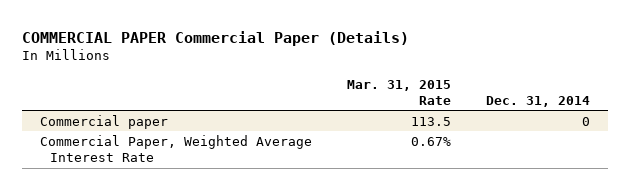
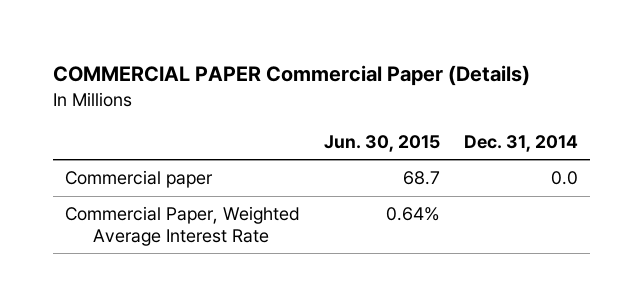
- | Mar. 31, 2015 Rate | Dec. 31, 2014
+ | Jun. 30, 2015 | Dec. 31, 2014
- Commercial paper | 113.5 | 0
+ Commercial paper | 68.7 | 0.0

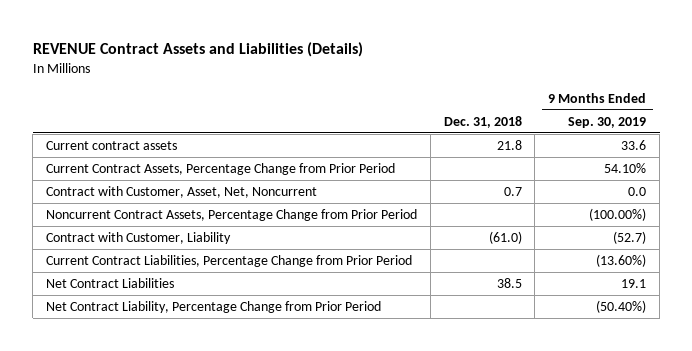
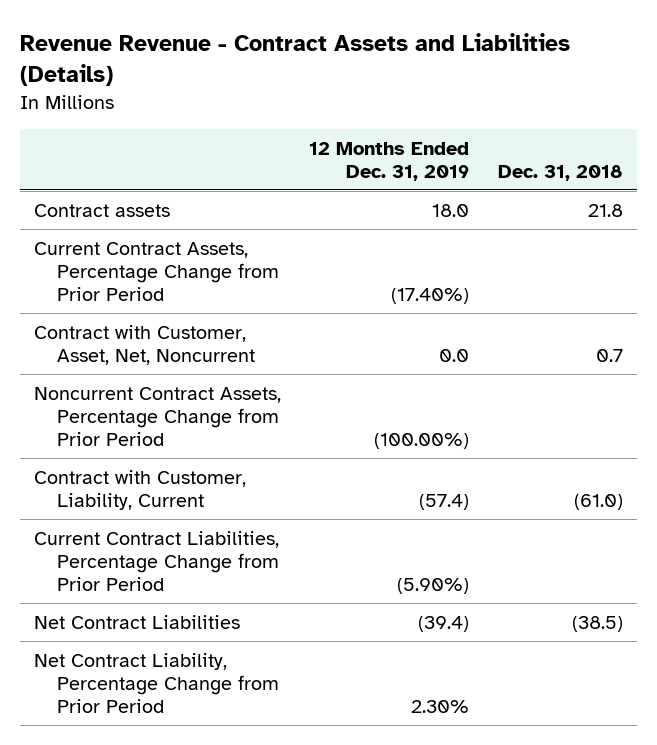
- REVENUE Contract Assets and Liabilities (Details)
+ Revenue Revenue - Contract Assets and Liabilities (Details)
- | Dec. 31, 2018 | 9 Months Ended Sep. 30, 2019
+ | 12 Months Ended Dec. 31, 2019 | Dec. 31, 2018
- Current contract assets | 21.8 | 33.6
+ Contract assets | 18.0 | 21.8
- Contract with Customer, Liability | (61.0) | (52.7)
+ Contract with Customer, Liability, Current | (57.4) | (61.0)
- Net Contract Liabilities | 38.5 | 19.1
+ Net Contract Liabilities | (39.4) | (38.5)

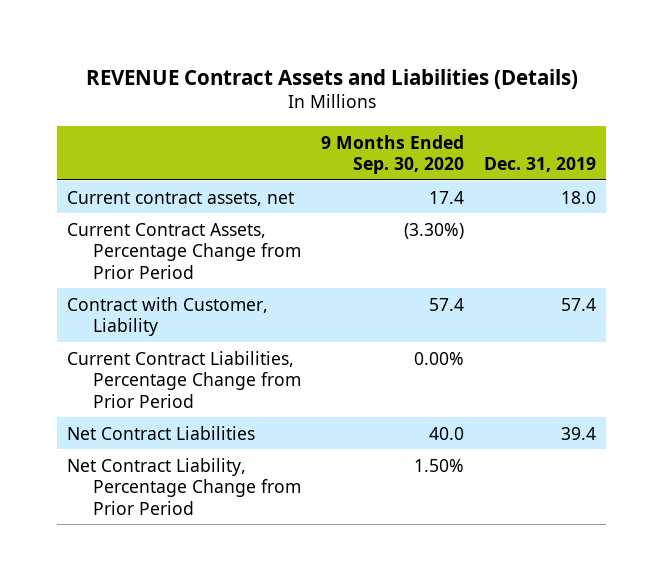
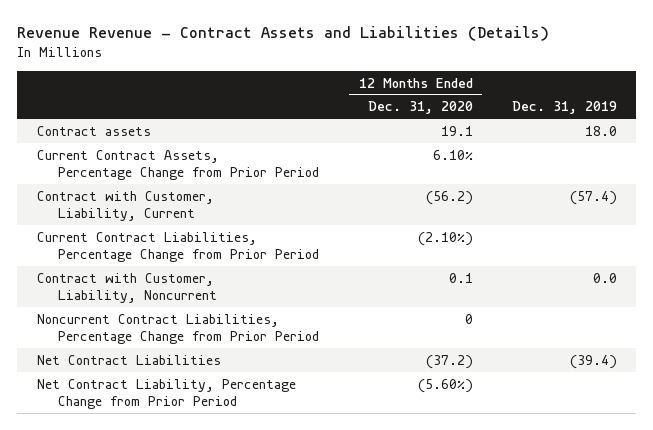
- REVENUE Contract Assets and Liabilities (Details)
+ Revenue Revenue - Contract Assets and Liabilities (Details)
- | 9 Months Ended Sep. 30, 2020 | Dec. 31, 2019
+ | 12 Months Ended Dec. 31, 2020 | Dec. 31, 2019
- Current contract assets, net | 17.4 | 18.0
+ Contract assets | 19.1 | 18.0
- Contract with Customer, Liability | 57.4 | 57.4
+ Contract with Customer, Liability, Current | (56.2) | (57.4)
- Net Contract Liabilities | 40.0 | 39.4
+ Contract with Customer, Liability, Noncurrent | 0.1 | 0.0
+ Noncurrent Contract Liabilities, Percentage Change from Prior Period | 0 |
+ Net Contract Liabilities | (37.2) | (39.4)

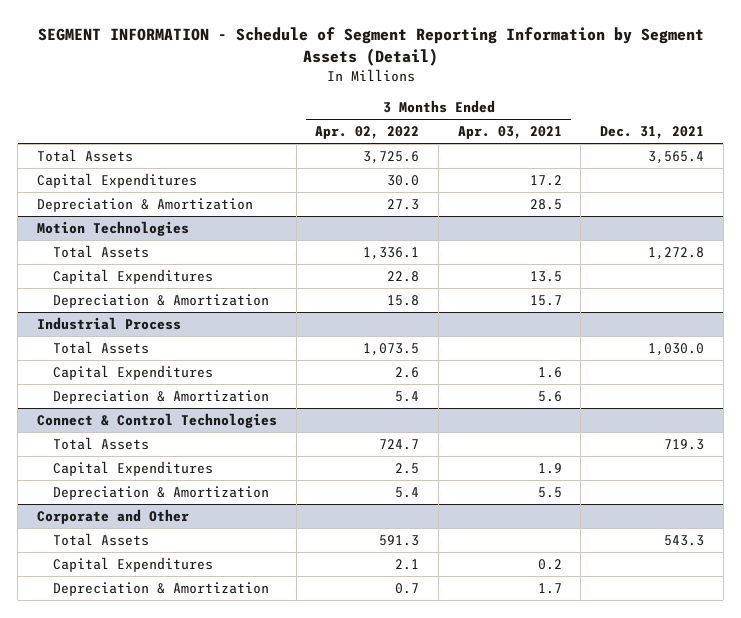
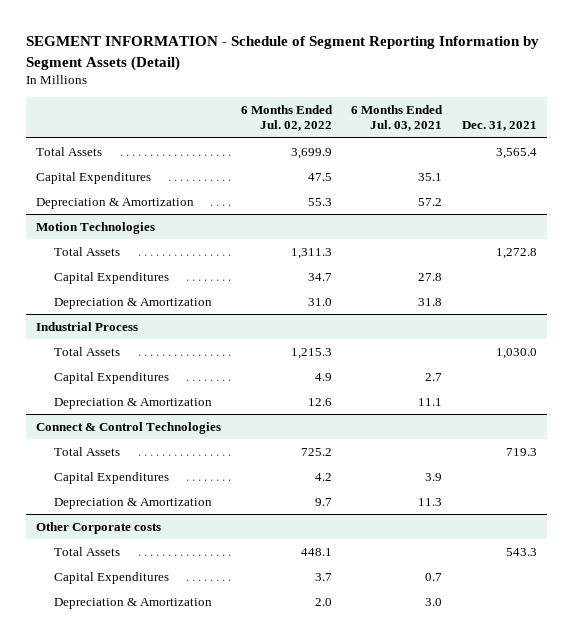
- | 3 Months Ended Apr. 02, 2022 | 3 Months Ended Apr. 03, 2021 | Dec. 31, 2021
+ | 6 Months Ended Jul. 02, 2022 | 6 Months Ended Jul. 03, 2021 | Dec. 31, 2021
- Corporate and Other
+ Other Corporate costs

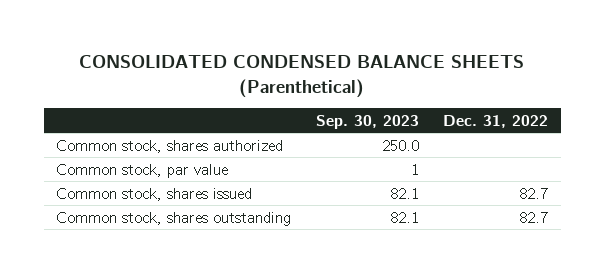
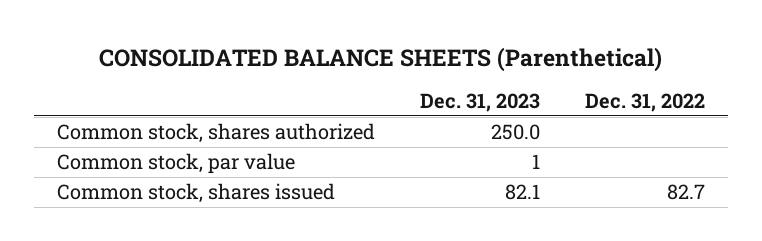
- CONSOLIDATED CONDENSED BALANCE SHEETS (Parenthetical)
+ CONSOLIDATED BALANCE SHEETS (Parenthetical)
- | Sep. 30, 2023 | Dec. 31, 2022
+ | Dec. 31, 2023 | Dec. 31, 2022
- Common stock, shares outstanding | 82.1 | 82.7

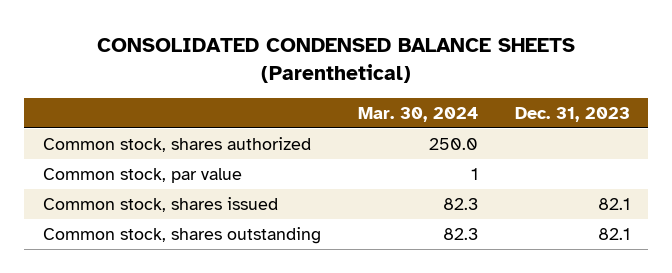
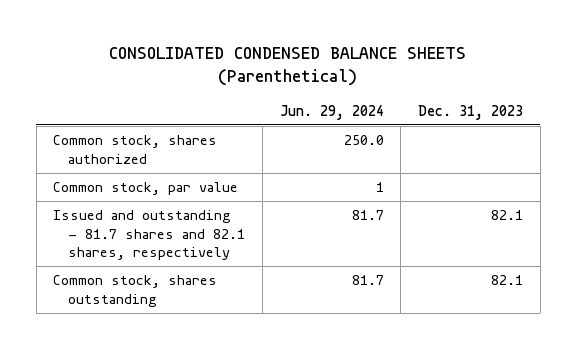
- | Mar. 30, 2024 | Dec. 31, 2023
+ | Jun. 29, 2024 | Dec. 31, 2023
- Common stock, shares issued | 82.3 | 82.1
+ Issued and outstanding - 81.7 shares and 82.1 shares, respectively | 81.7 | 82.1

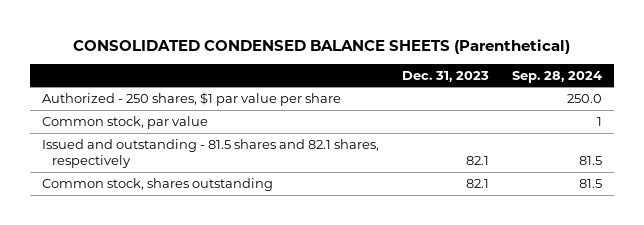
- | Jun. 29, 2024 | Dec. 31, 2023
+ | Dec. 31, 2023 | Sep. 28, 2024
- Common stock, shares authorized | 250.0 |
+ Authorized - 250 shares, $1 par value per share | | 250.0
- Issued and outstanding - 81.7 shares and 82.1 shares, respectively | 81.7 | 82.1
+ Issued and outstanding - 81.5 shares and 82.1 shares, respectively | 82.1 | 81.5

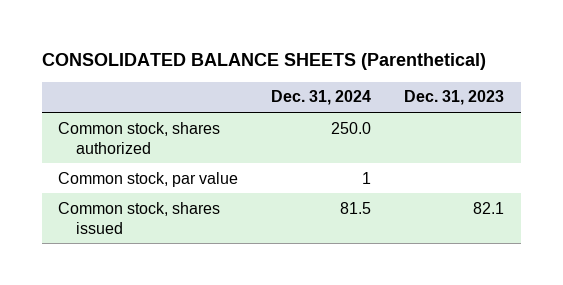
- CONSOLIDATED CONDENSED BALANCE SHEETS (Parenthetical)
+ CONSOLIDATED BALANCE SHEETS (Parenthetical)
- | Dec. 31, 2023 | Sep. 28, 2024
+ | Dec. 31, 2024 | Dec. 31, 2023
- Authorized - 250 shares, $1 par value per share | | 250.0
+ Common stock, shares authorized | 250.0 |
- Issued and outstanding - 81.5 shares and 82.1 shares, respectively | 82.1 | 81.5
- Common stock, shares outstanding | 82.1 | 81.5
+ Common stock, shares issued | 81.5 | 82.1

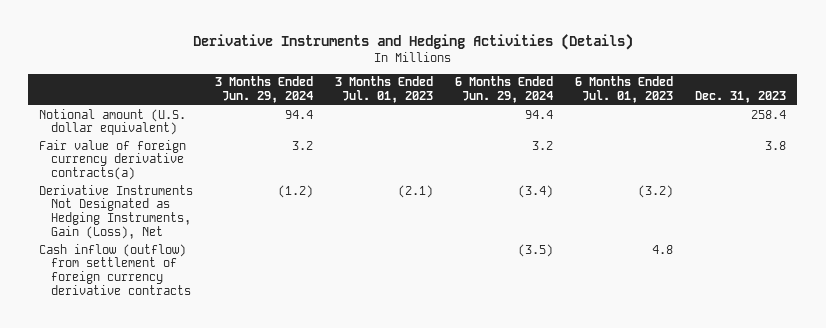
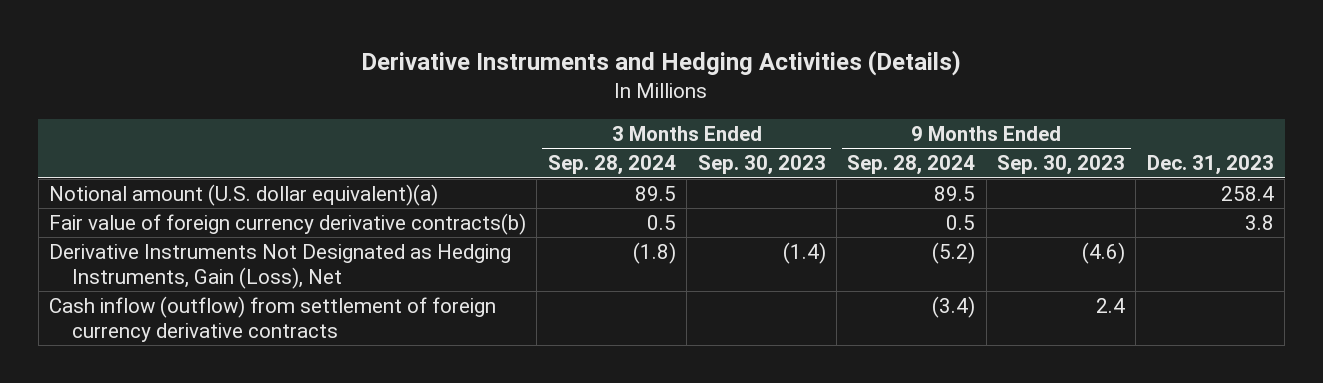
- | 3 Months Ended Jun. 29, 2024 | 3 Months Ended Jul. 01, 2023 | 6 Months Ended Jun. 29, 2024 | 6 Months Ended Jul. 01, 2023 | Dec. 31, 2023
+ | 3 Months Ended Sep. 28, 2024 | 3 Months Ended Sep. 30, 2023 | 9 Months Ended Sep. 28, 2024 | 9 Months Ended Sep. 30, 2023 | Dec. 31, 2023
- Notional amount (U.S. dollar equivalent) | 94.4 | | 94.4 | | 258.4
- Fair value of foreign currency derivative contracts(a) | 3.2 | | 3.2 | | 3.8
+ Notional amount (U.S. dollar equivalent)(a) | 89.5 | | 89.5 | | 258.4
+ Fair value of foreign currency derivative contracts(b) | 0.5 | | 0.5 | | 3.8

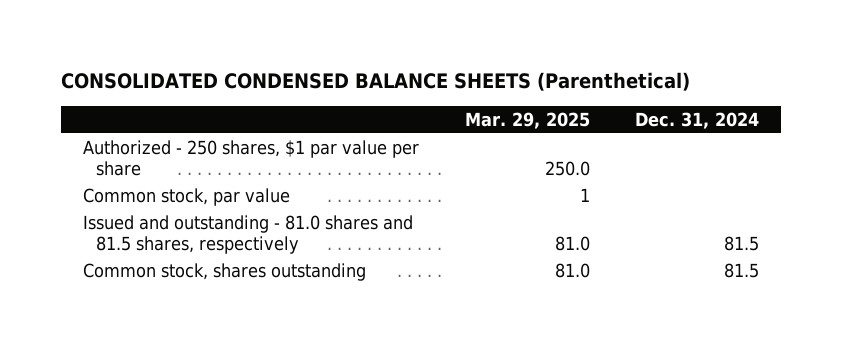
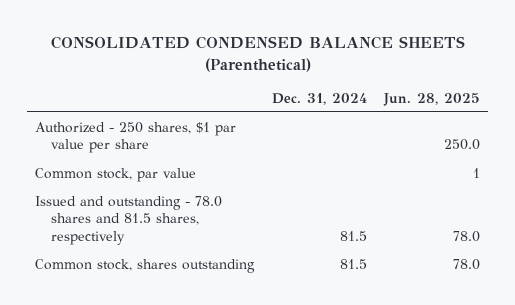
- | Mar. 29, 2025 | Dec. 31, 2024
+ | Dec. 31, 2024 | Jun. 28, 2025
- Issued and outstanding - 81.0 shares and 81.5 shares, respectively | 81.0 | 81.5
+ Issued and outstanding - 78.0 shares and 81.5 shares, respectively | 81.5 | 78.0

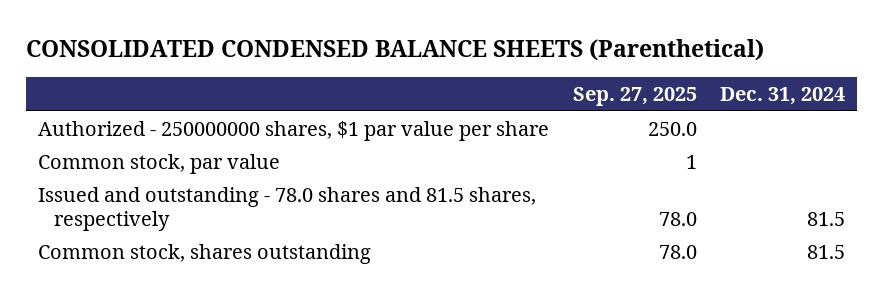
- | Dec. 31, 2024 | Jun. 28, 2025
+ | Sep. 27, 2025 | Dec. 31, 2024
- Authorized - 250 shares, $1 par value per share | | 250.0
+ Authorized - 250000000 shares, $1 par value per share | 250.0 |

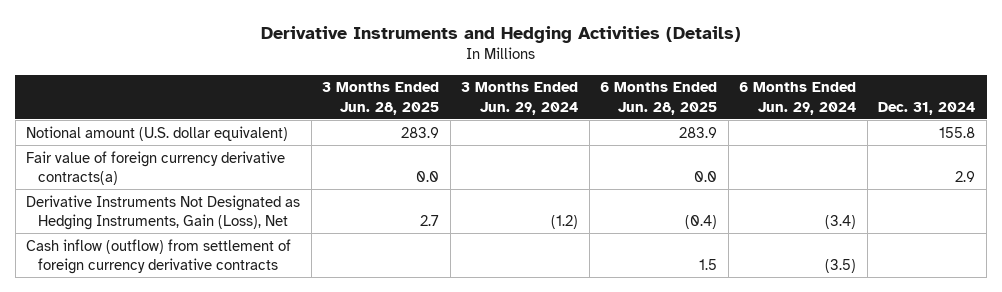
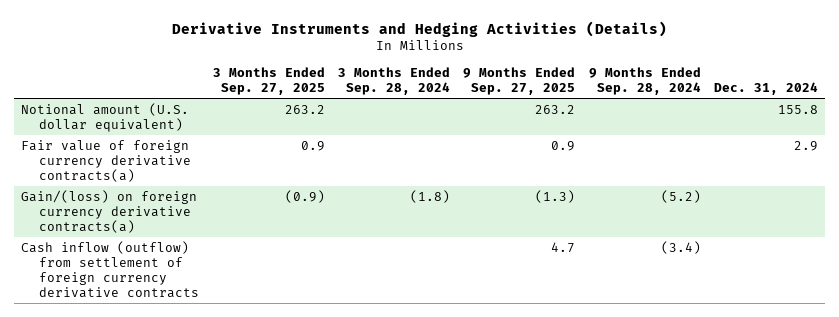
- | 3 Months Ended Jun. 28, 2025 | 3 Months Ended Jun. 29, 2024 | 6 Months Ended Jun. 28, 2025 | 6 Months Ended Jun. 29, 2024 | Dec. 31, 2024
+ | 3 Months Ended Sep. 27, 2025 | 3 Months Ended Sep. 28, 2024 | 9 Months Ended Sep. 27, 2025 | 9 Months Ended Sep. 28, 2024 | Dec. 31, 2024
- Derivative Instruments Not Designated as Hedging Instruments, Gain (Loss), Net | 2.7 | (1.2) | (0.4) | (3.4) |
+ Gain/(loss) on foreign currency derivative contracts(a) | (0.9) | (1.8) | (1.3) | (5.2) |

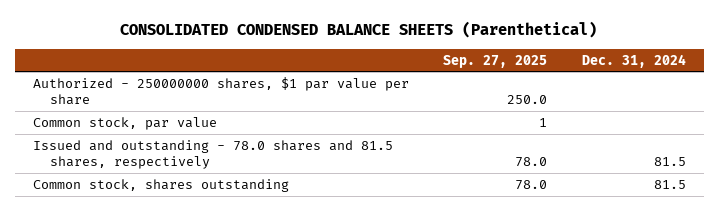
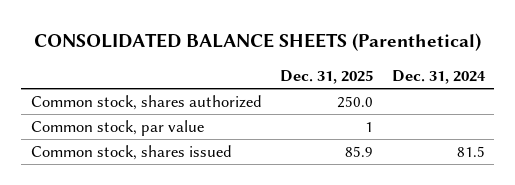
- CONSOLIDATED CONDENSED BALANCE SHEETS (Parenthetical)
+ CONSOLIDATED BALANCE SHEETS (Parenthetical)
- | Sep. 27, 2025 | Dec. 31, 2024
+ | Dec. 31, 2025 | Dec. 31, 2024
- Authorized - 250000000 shares, $1 par value per share | 250.0 |
+ Common stock, shares authorized | 250.0 |
- Issued and outstanding - 78.0 shares and 81.5 shares, respectively | 78.0 | 81.5
- Common stock, shares outstanding | 78.0 | 81.5
+ Common stock, shares issued | 85.9 | 81.5

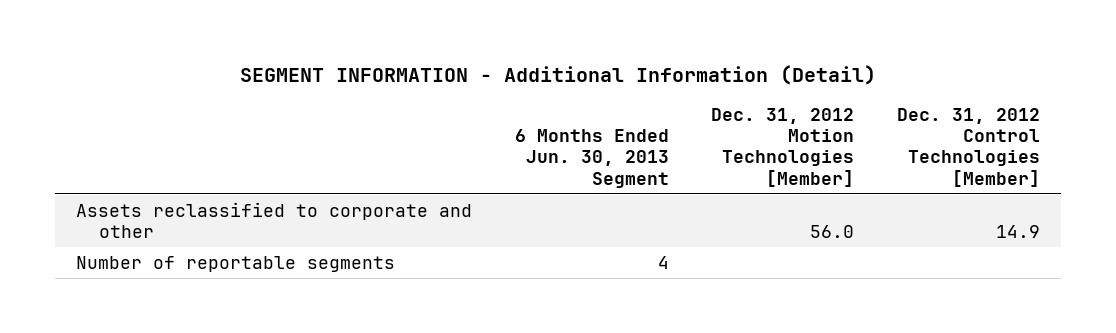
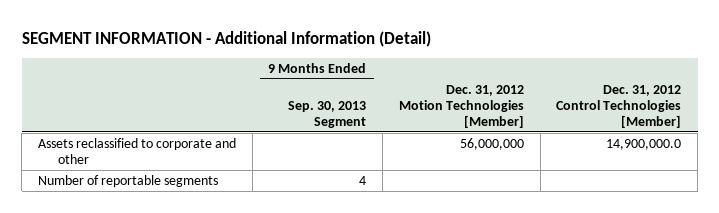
- | 6 Months Ended Jun. 30, 2013 Segment | Dec. 31, 2012 Motion Technologies [Member] | Dec. 31, 2012 Control Technologies [Member]
+ | 9 Months Ended Sep. 30, 2013 Segment | Dec. 31, 2012 Motion Technologies [Member] | Dec. 31, 2012 Control Technologies [Member]
- Assets reclassified to corporate and other | | 56.0 | 14.9
+ Assets reclassified to corporate and other | | 56,000,000 | 14,900,000.0

